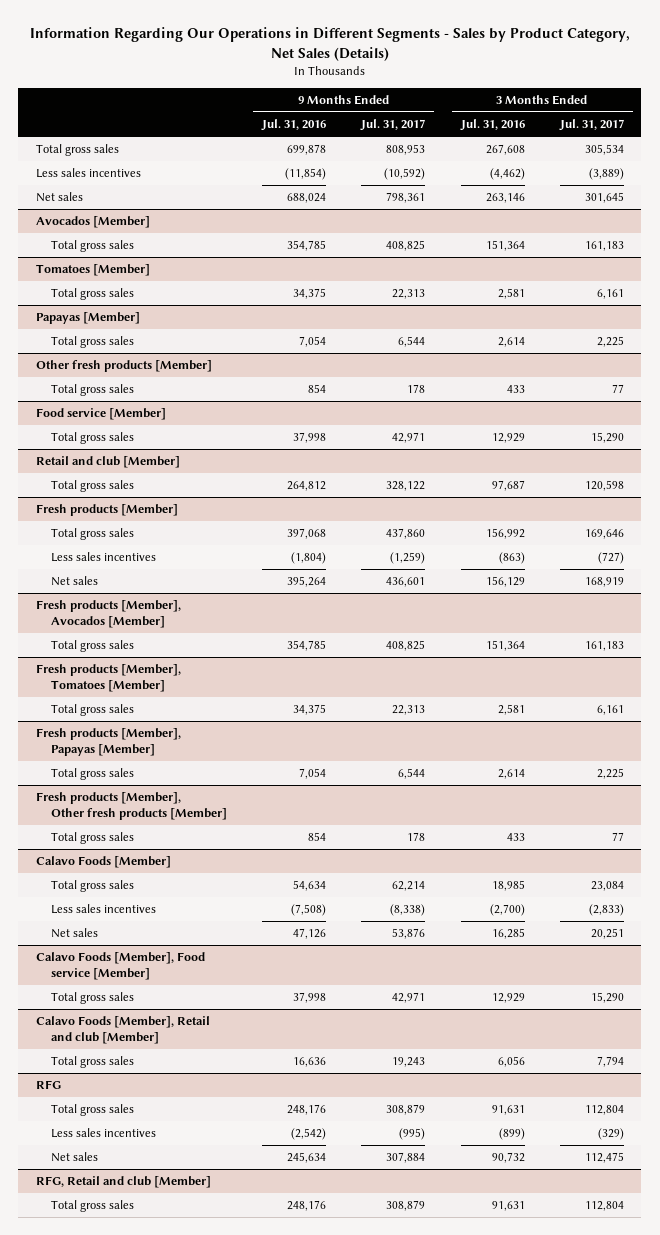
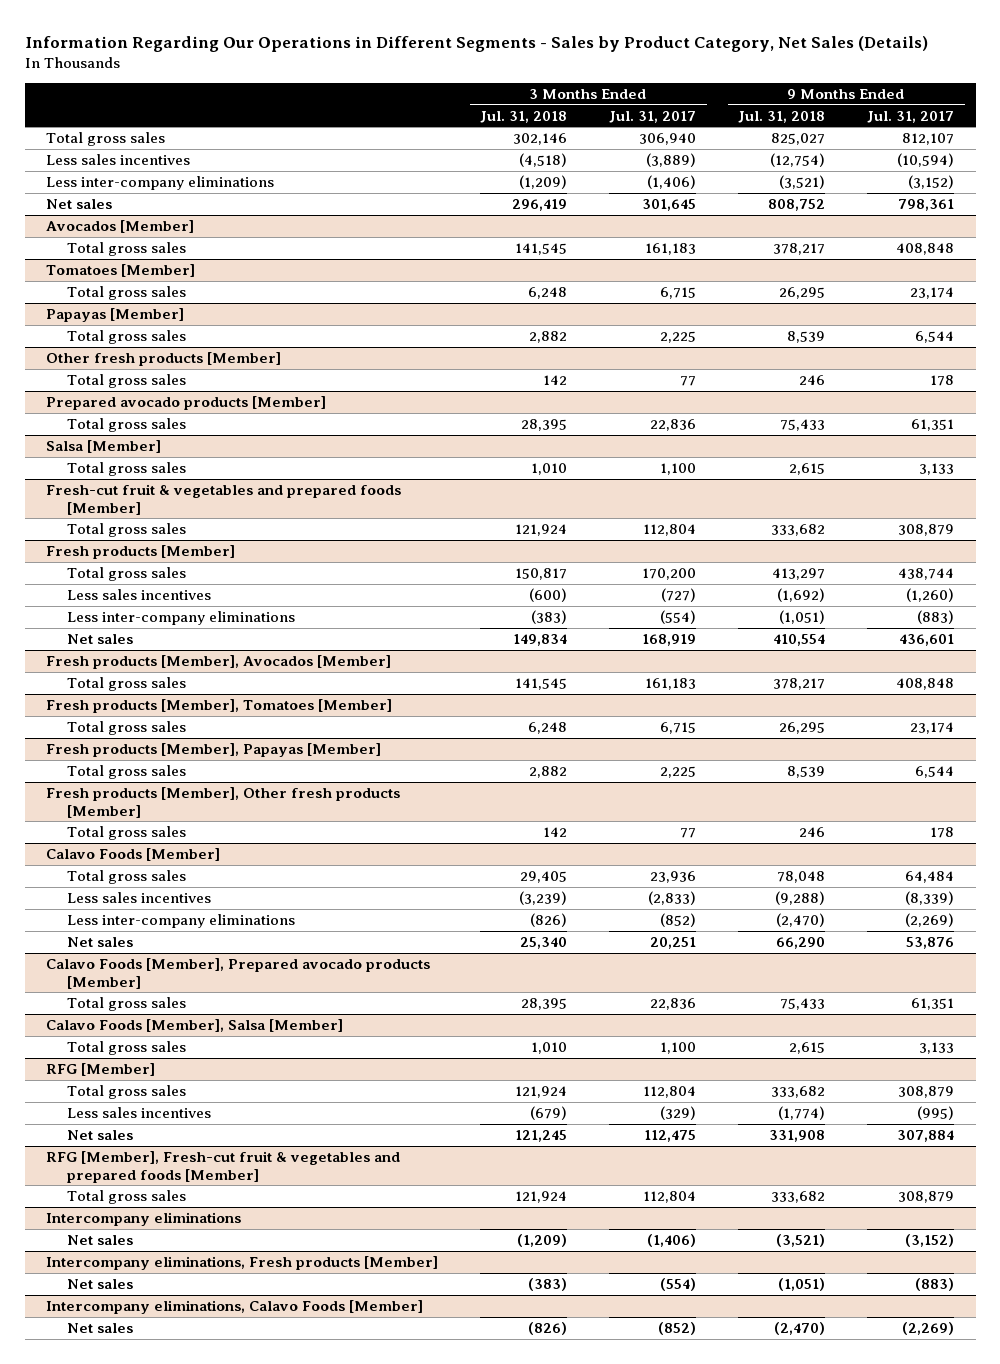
- | 9 Months Ended Jul. 31, 2016 | 9 Months Ended Jul. 31, 2017 | 3 Months Ended Jul. 31, 2016 | 3 Months Ended Jul. 31, 2017
+ | 3 Months Ended Jul. 31, 2018 | 3 Months Ended Jul. 31, 2017 | 9 Months Ended Jul. 31, 2018 | 9 Months Ended Jul. 31, 2017
- Total gross sales | 699,878 | 808,953 | 267,608 | 305,534
- Less sales incentives | (11,854) | (10,592) | (4,462) | (3,889)
+ Total gross sales | 302,146 | 306,940 | 825,027 | 812,107
+ Less sales incentives | (4,518) | (3,889) | (12,754) | (10,594)
+ Less inter-company eliminations | (1,209) | (1,406) | (3,521) | (3,152)
@ Avocados [Member]
- Total gross sales | 354,785 | 408,825 | 151,364 | 161,183
+ Total gross sales | 141,545 | 161,183 | 378,217 | 408,848
@ Tomatoes [Member]
- Total gross sales | 34,375 | 22,313 | 2,581 | 6,161
+ Total gross sales | 6,248 | 6,715 | 26,295 | 23,174
- Food service [Member]
- Total gross sales | 37,998 | 42,971 | 12,929 | 15,290
- Retail and club [Member]
- Total gross sales | 264,812 | 328,122 | 97,687 | 120,598
+ Prepared avocado products [Member]
+ Total gross sales | 28,395 | 22,836 | 75,433 | 61,351
+ Salsa [Member]
+ Total gross sales | 1,010 | 1,100 | 2,615 | 3,133
+ Fresh-cut fruit & vegetables and prepared foods [Member]
+ Total gross sales | 121,924 | 112,804 | 333,682 | 308,879
@ Fresh products [Member]
- Total gross sales | 397,068 | 437,860 | 156,992 | 169,646
- Less sales incentives | (1,804) | (1,259) | (863) | (727)
+ Total gross sales | 150,817 | 170,200 | 413,297 | 438,744
+ Less sales incentives | (600) | (727) | (1,692) | (1,260)
+ Less inter-company eliminations | (383) | (554) | (1,051) | (883)
@ Fresh products [Member], Avocados [Member]
- Total gross sales | 354,785 | 408,825 | 151,364 | 161,183
+ Total gross sales | 141,545 | 161,183 | 378,217 | 408,848
@ Fresh products [Member], Tomatoes [Member]
- Total gross sales | 34,375 | 22,313 | 2,581 | 6,161
+ Total gross sales | 6,248 | 6,715 | 26,295 | 23,174
@ Calavo Foods [Member]
- Total gross sales | 54,634 | 62,214 | 18,985 | 23,084
- Less sales incentives | (7,508) | (8,338) | (2,700) | (2,833)
+ Total gross sales | 29,405 | 23,936 | 78,048 | 64,484
+ Less sales incentives | (3,239) | (2,833) | (9,288) | (8,339)
+ Less inter-company eliminations | (826) | (852) | (2,470) | (2,269)
- Calavo Foods [Member], Food service [Member]
- Total gross sales | 37,998 | 42,971 | 12,929 | 15,290
- Calavo Foods [Member], Retail and club [Member]
- Total gross sales | 16,636 | 19,243 | 6,056 | 7,794
- RFG
+ Calavo Foods [Member], Prepared avocado products [Member]
+ Total gross sales | 28,395 | 22,836 | 75,433 | 61,351
+ Calavo Foods [Member], Salsa [Member]
+ Total gross sales | 1,010 | 1,100 | 2,615 | 3,133
+ RFG [Member]
- RFG, Retail and club [Member]
+ RFG [Member], Fresh-cut fruit & vegetables and prepared foods [Member]
+ Intercompany eliminations
+ Net sales | (1,209) | (1,406) | (3,521) | (3,152)
+ Intercompany eliminations, Fresh products [Member]
+ Net sales | (383) | (554) | (1,051) | (883)
+ Intercompany eliminations, Calavo Foods [Member]
+ Net sales | (826) | (852) | (2,470) | (2,269)

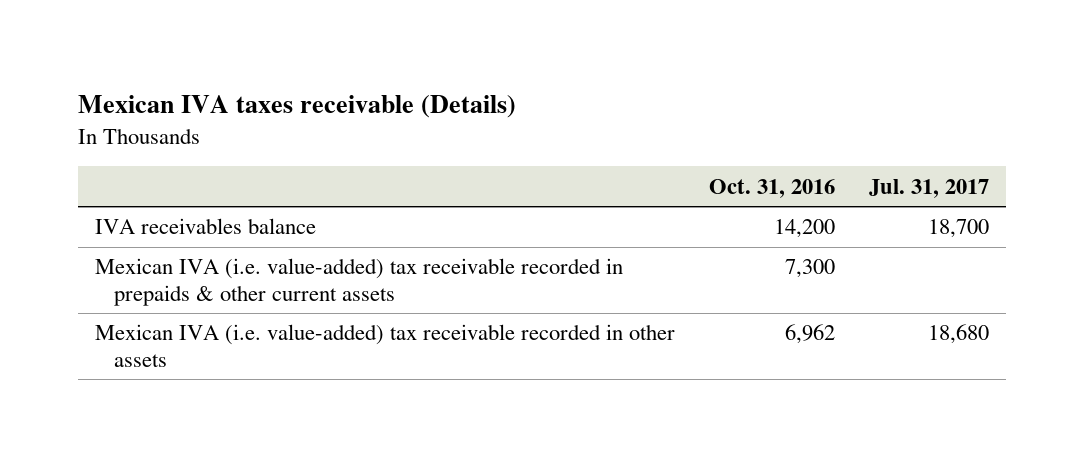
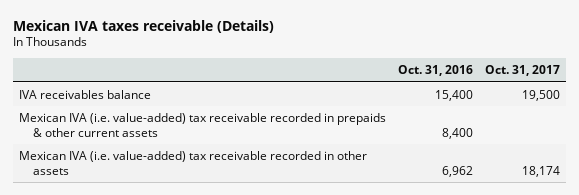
- | Oct. 31, 2016 | Jul. 31, 2017
+ | Oct. 31, 2016 | Oct. 31, 2017
- IVA receivables balance | 14,200 | 18,700
- Mexican IVA (i.e. value-added) tax receivable recorded in prepaids & other current assets | 7,300 |
+ IVA receivables balance | 15,400 | 19,500
+ Mexican IVA (i.e. value-added) tax receivable recorded in prepaids & other current assets | 8,400 |

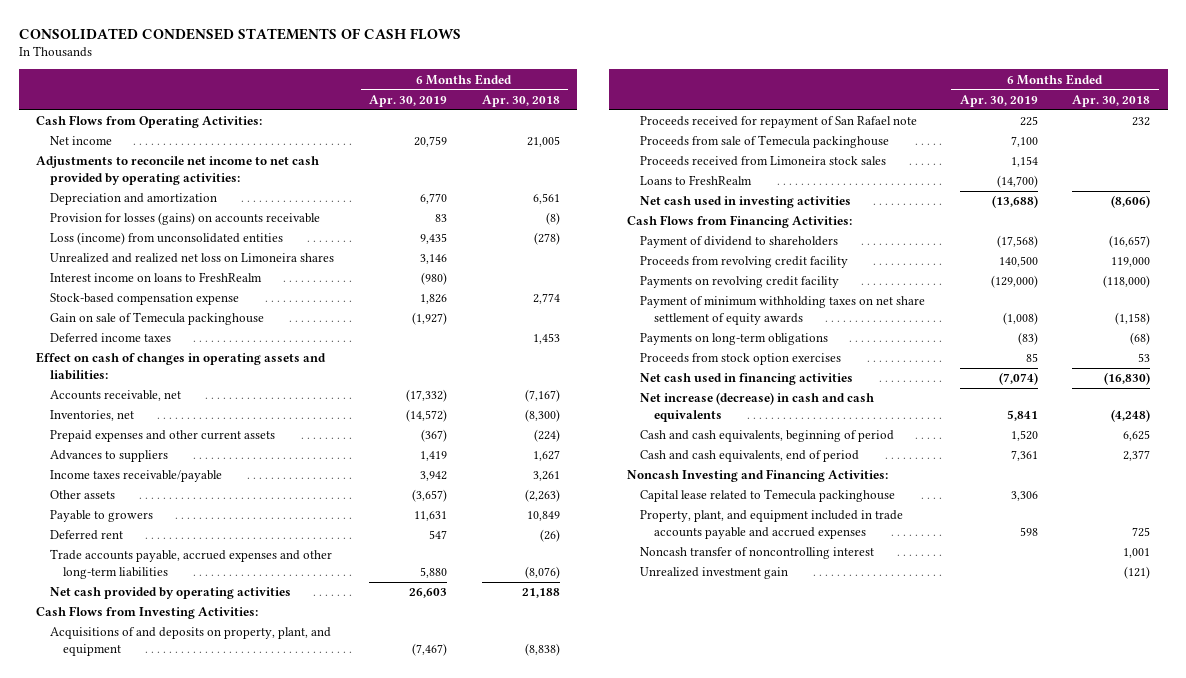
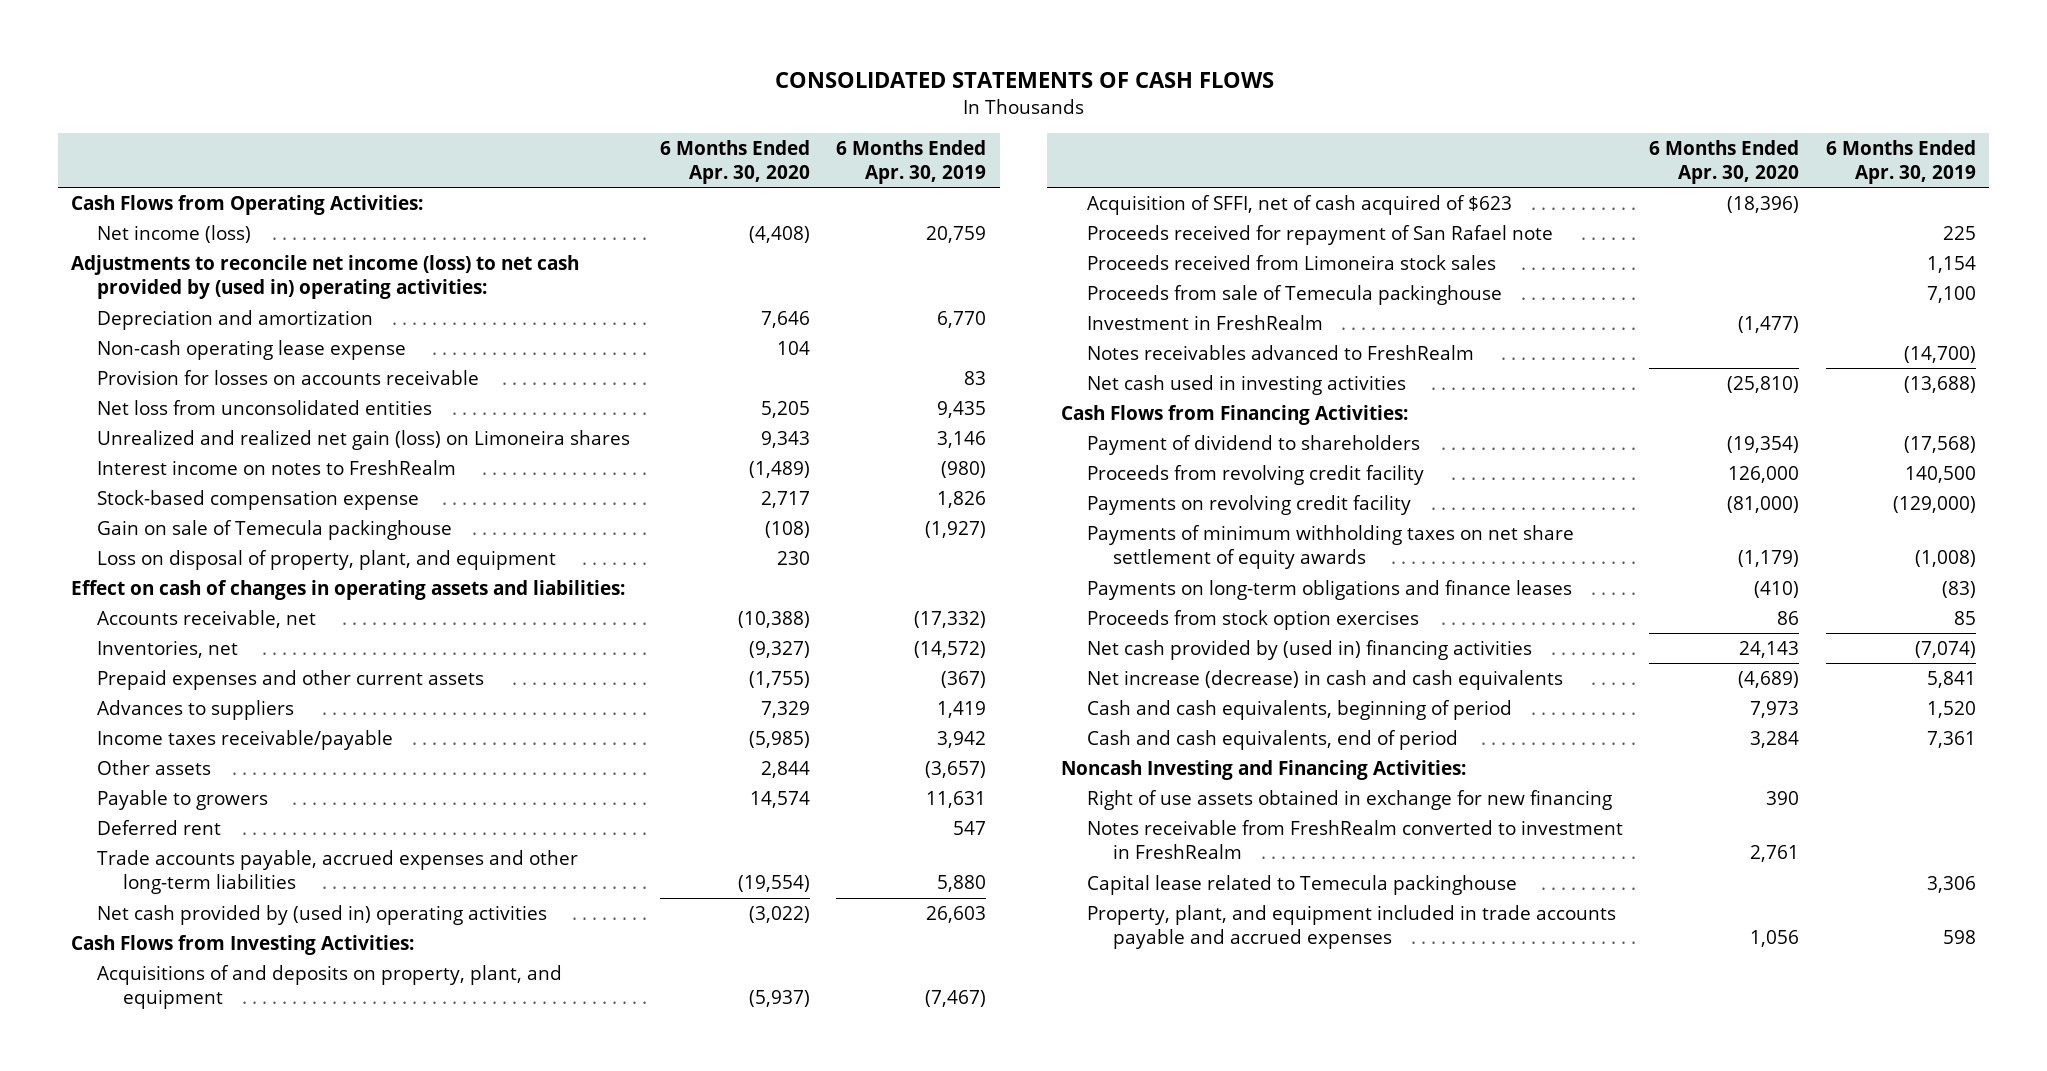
- CONSOLIDATED CONDENSED STATEMENTS OF CASH FLOWS
+ CONSOLIDATED STATEMENTS OF CASH FLOWS
- | 6 Months Ended Apr. 30, 2019 | 6 Months Ended Apr. 30, 2018
+ | 6 Months Ended Apr. 30, 2020 | 6 Months Ended Apr. 30, 2019
- Net income | 20,759 | 21,005
- Adjustments to reconcile net income to net cash provided by operating activities:
+ Net income (loss) | (4,408) | 20,759
+ Adjustments to reconcile net income (loss) to net cash provided by (used in) operating activities:
- Provision for losses (gains) on accounts receivable | 83 | (8)
- Loss (income) from unconsolidated entities | 9,435 | (278)
- Unrealized and realized net loss on Limoneira shares | 3,146 |
- Interest income on loans to FreshRealm | (980) |
+ Non-cash operating lease expense | 104 |
+ Provision for losses on accounts receivable | | 83
+ Net loss from unconsolidated entities | 5,205 | 9,435
+ Unrealized and realized net gain (loss) on Limoneira shares | 9,343 | 3,146
+ Interest income on notes to FreshRealm | (1,489) | (980)
- Deferred income taxes | | 1,453
+ Loss on disposal of property, plant, and equipment | 230 |
- Net cash provided by operating activities | 26,603 | 21,188
+ Net cash provided by (used in) operating activities | (3,022) | 26,603
+ Acquisition of SFFI, net of cash acquired of $623 | (18,396) |
- Loans to FreshRealm | (14,700) |
moved down: Proceeds from sale of Temecula packinghouse | | 7,100
+ Investment in FreshRealm | (1,477) |
+ Notes receivables advanced to FreshRealm | | (14,700)
- Payment of minimum withholding taxes on net share settlement of equity awards | (1,008) | (1,158)
- Payments on long-term obligations | (83) | (68)
+ Payments of minimum withholding taxes on net share settlement of equity awards | (1,179) | (1,008)
+ Payments on long-term obligations and finance leases | (410) | (83)
- Net cash used in financing activities | (7,074) | (16,830)
+ Net cash provided by (used in) financing activities | 24,143 | (7,074)
+ Right of use assets obtained in exchange for new financing | 390 |
+ Notes receivable from FreshRealm converted to investment in FreshRealm | 2,761 |
- Noncash transfer of noncontrolling interest | | 1,001
- Unrealized investment gain | | (121)

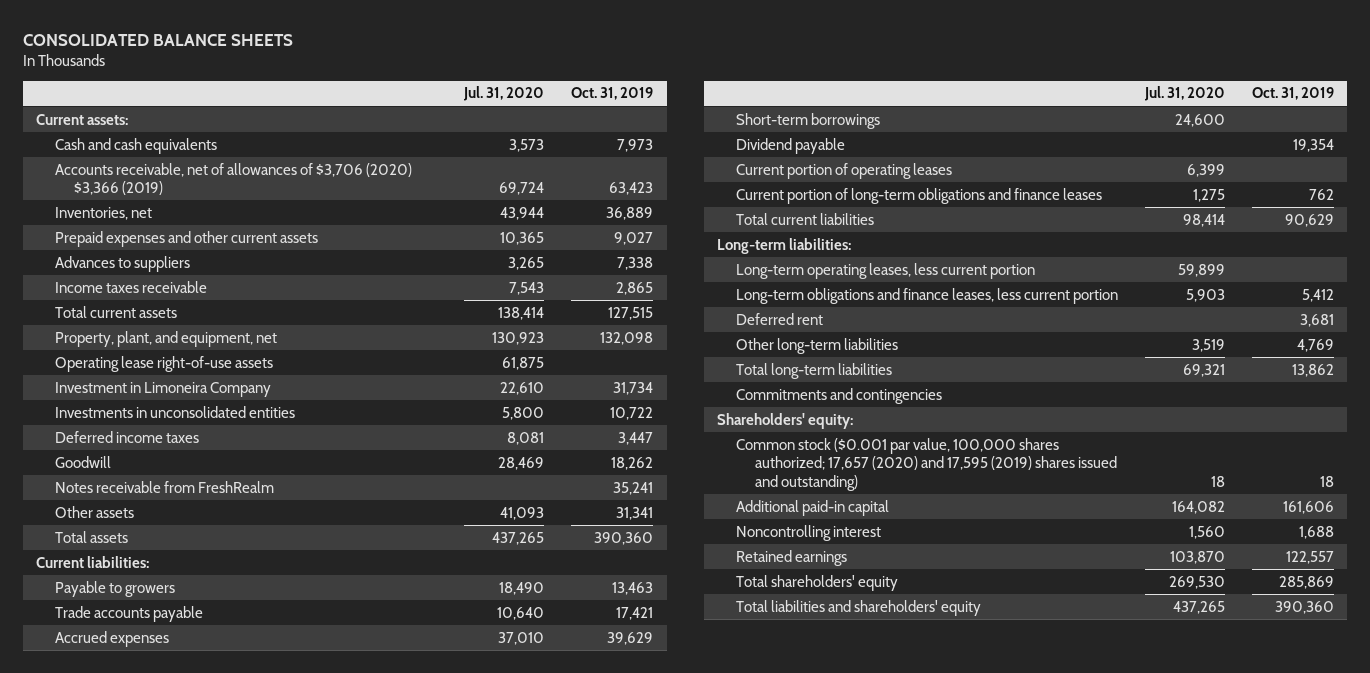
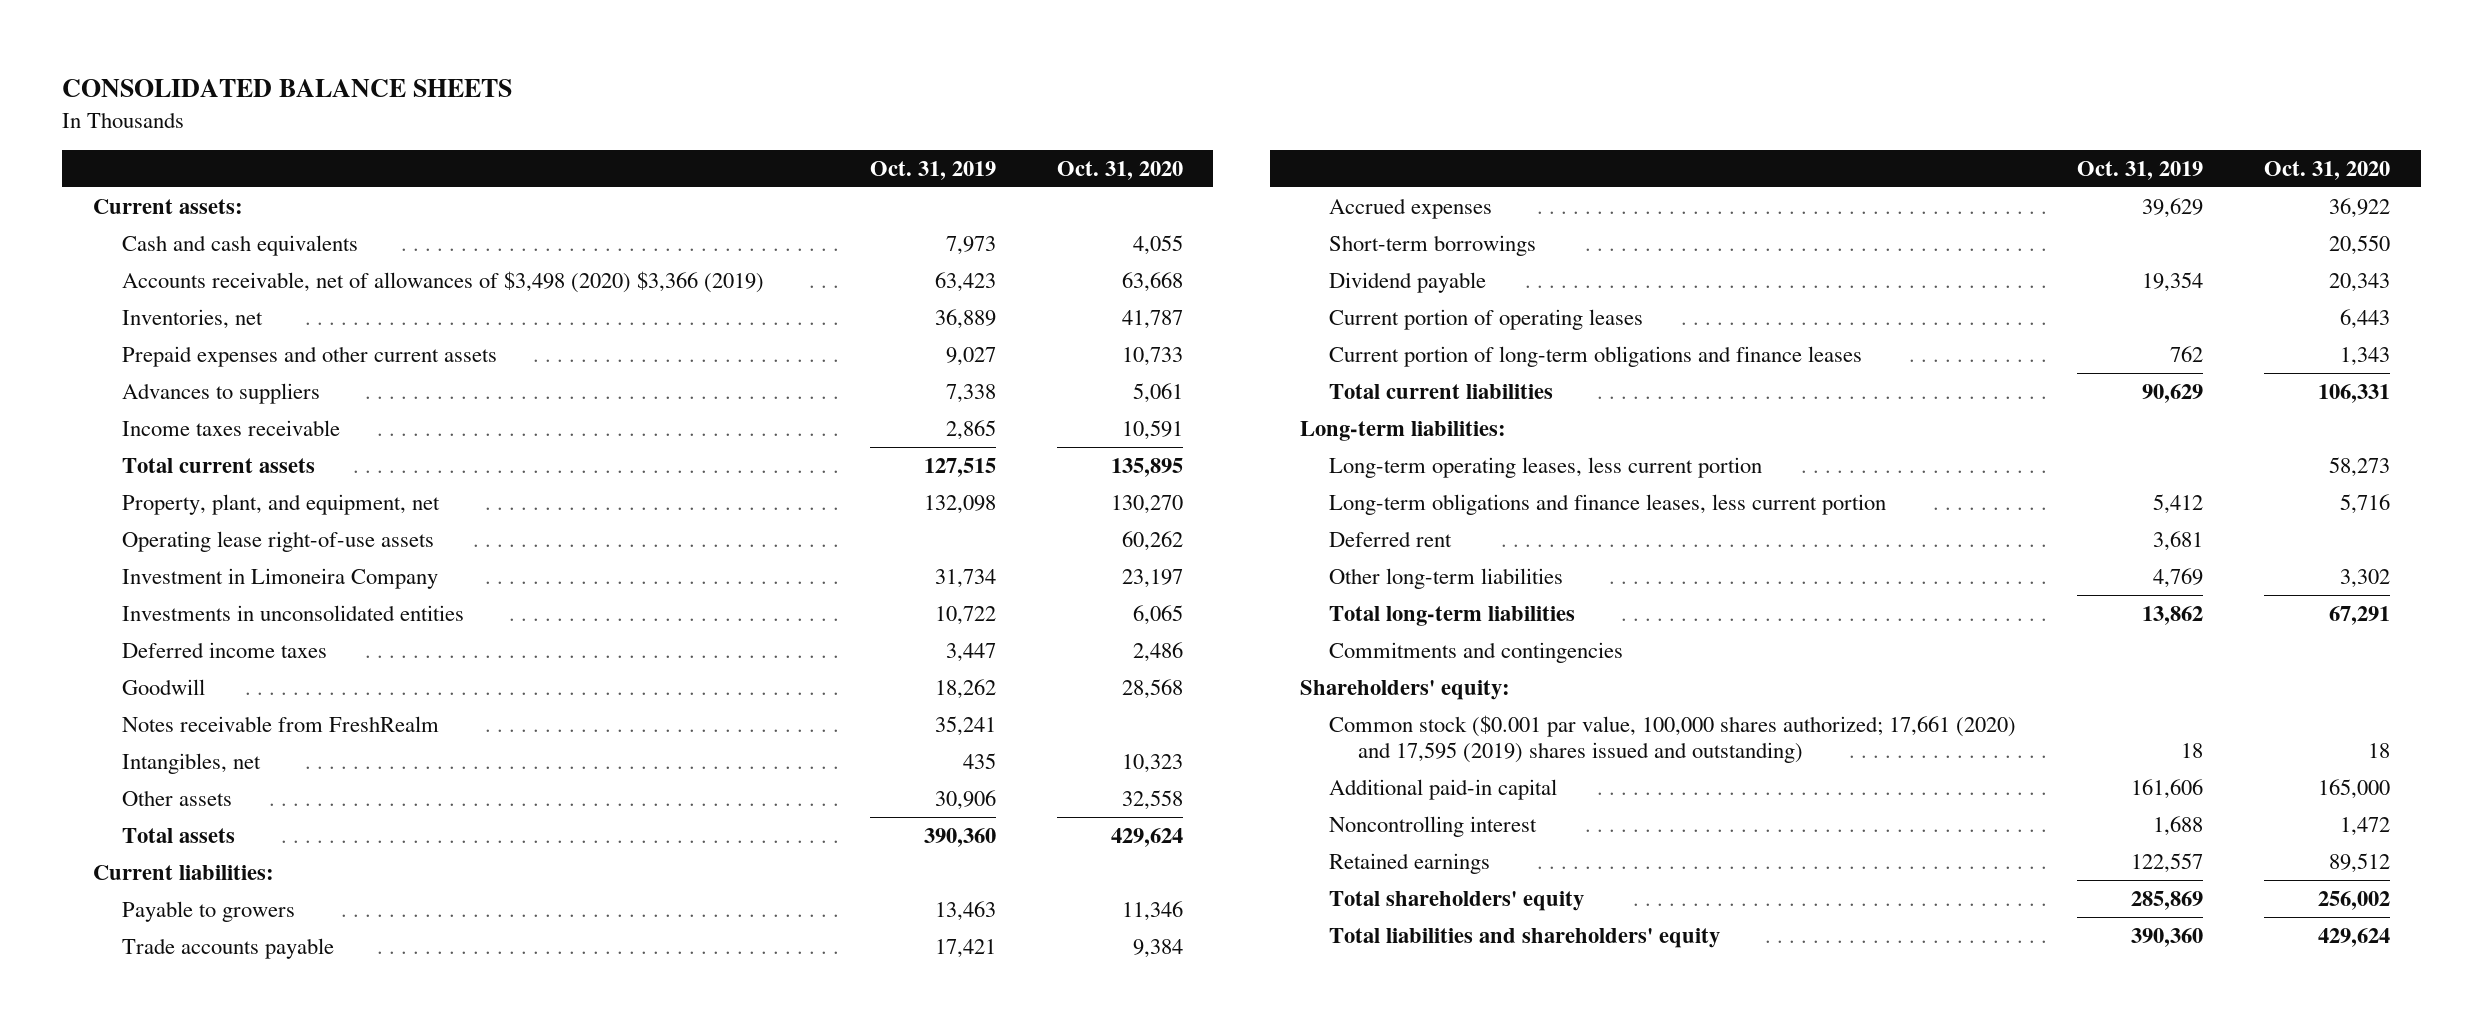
- | Jul. 31, 2020 | Oct. 31, 2019
+ | Oct. 31, 2019 | Oct. 31, 2020
- Accounts receivable, net of allowances of $3,706 (2020) $3,366 (2019) | 69,724 | 63,423
+ Accounts receivable, net of allowances of $3,498 (2020) $3,366 (2019) | 63,423 | 63,668
- Other assets | 41,093 | 31,341
+ Intangibles, net | 435 | 10,323
+ Other assets | 30,906 | 32,558
- Common stock ($0.001 par value, 100,000 shares authorized; 17,657 (2020) and 17,595 (2019) shares issued and outstanding) | 18 | 18
+ Common stock ($0.001 par value, 100,000 shares authorized; 17,661 (2020) and 17,595 (2019) shares issued and outstanding) | 18 | 18

